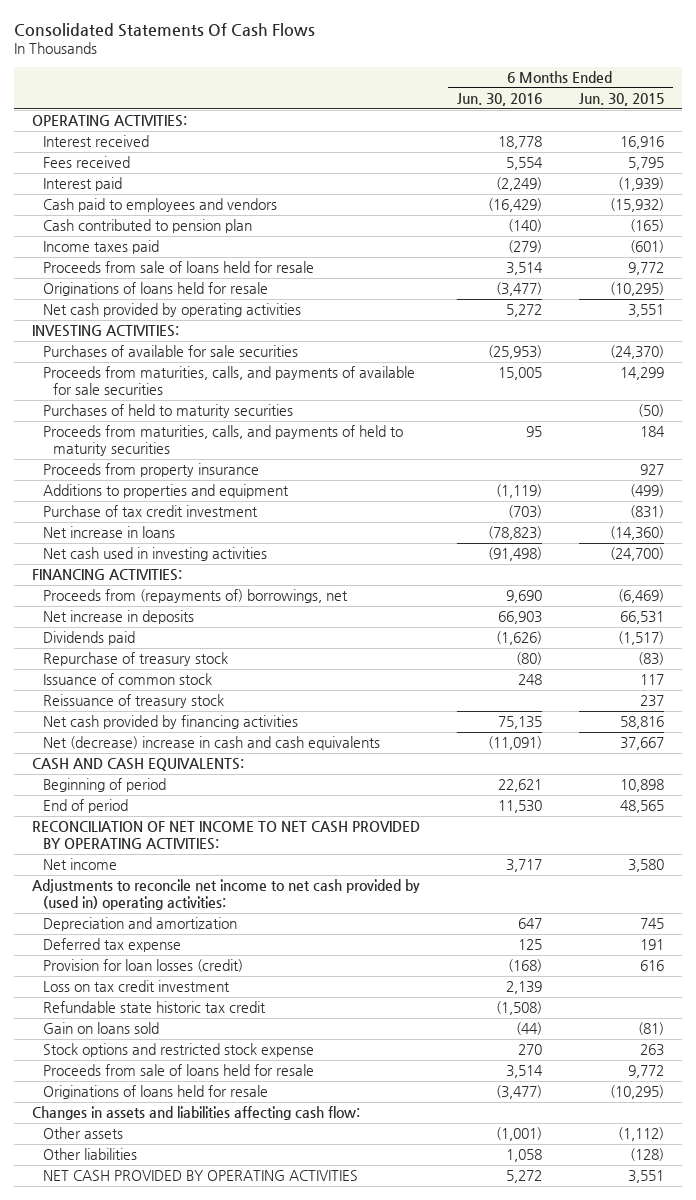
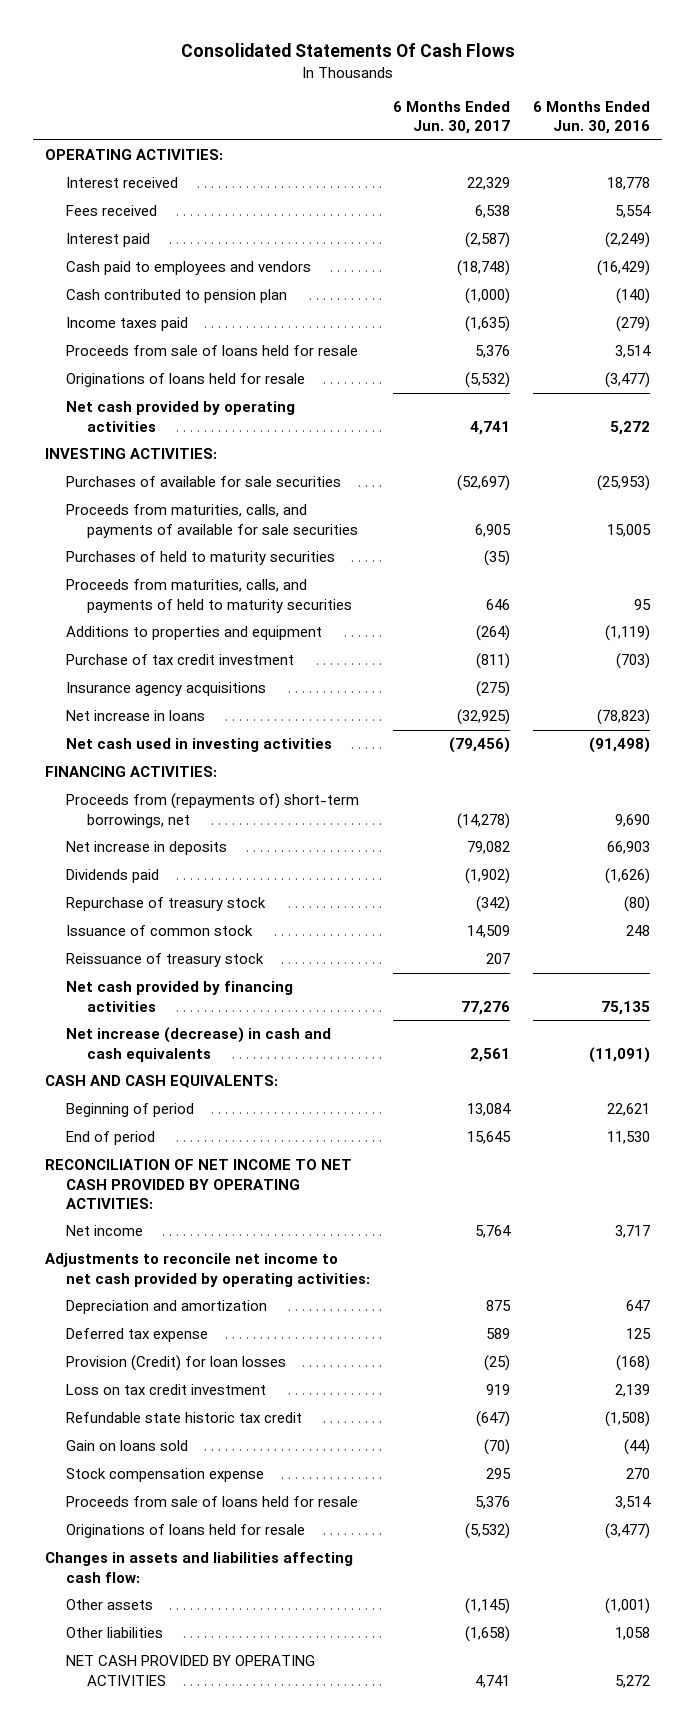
- | 6 Months Ended Jun. 30, 2016 | 6 Months Ended Jun. 30, 2015
+ | 6 Months Ended Jun. 30, 2017 | 6 Months Ended Jun. 30, 2016
- Proceeds from property insurance | | 927
+ Insurance agency acquisitions | (275) |
- Proceeds from (repayments of) borrowings, net | 9,690 | (6,469)
+ Proceeds from (repayments of) short-term borrowings, net | (14,278) | 9,690
- Net (decrease) increase in cash and cash equivalents | (11,091) | 37,667
+ Net increase (decrease) in cash and cash equivalents | 2,561 | (11,091)
- Adjustments to reconcile net income to net cash provided by (used in) operating activities:
+ Adjustments to reconcile net income to net cash provided by operating activities:
- Provision for loan losses (credit) | (168) | 616
+ Provision (Credit) for loan losses | (25) | (168)
- Stock options and restricted stock expense | 270 | 263
+ Stock compensation expense | 295 | 270

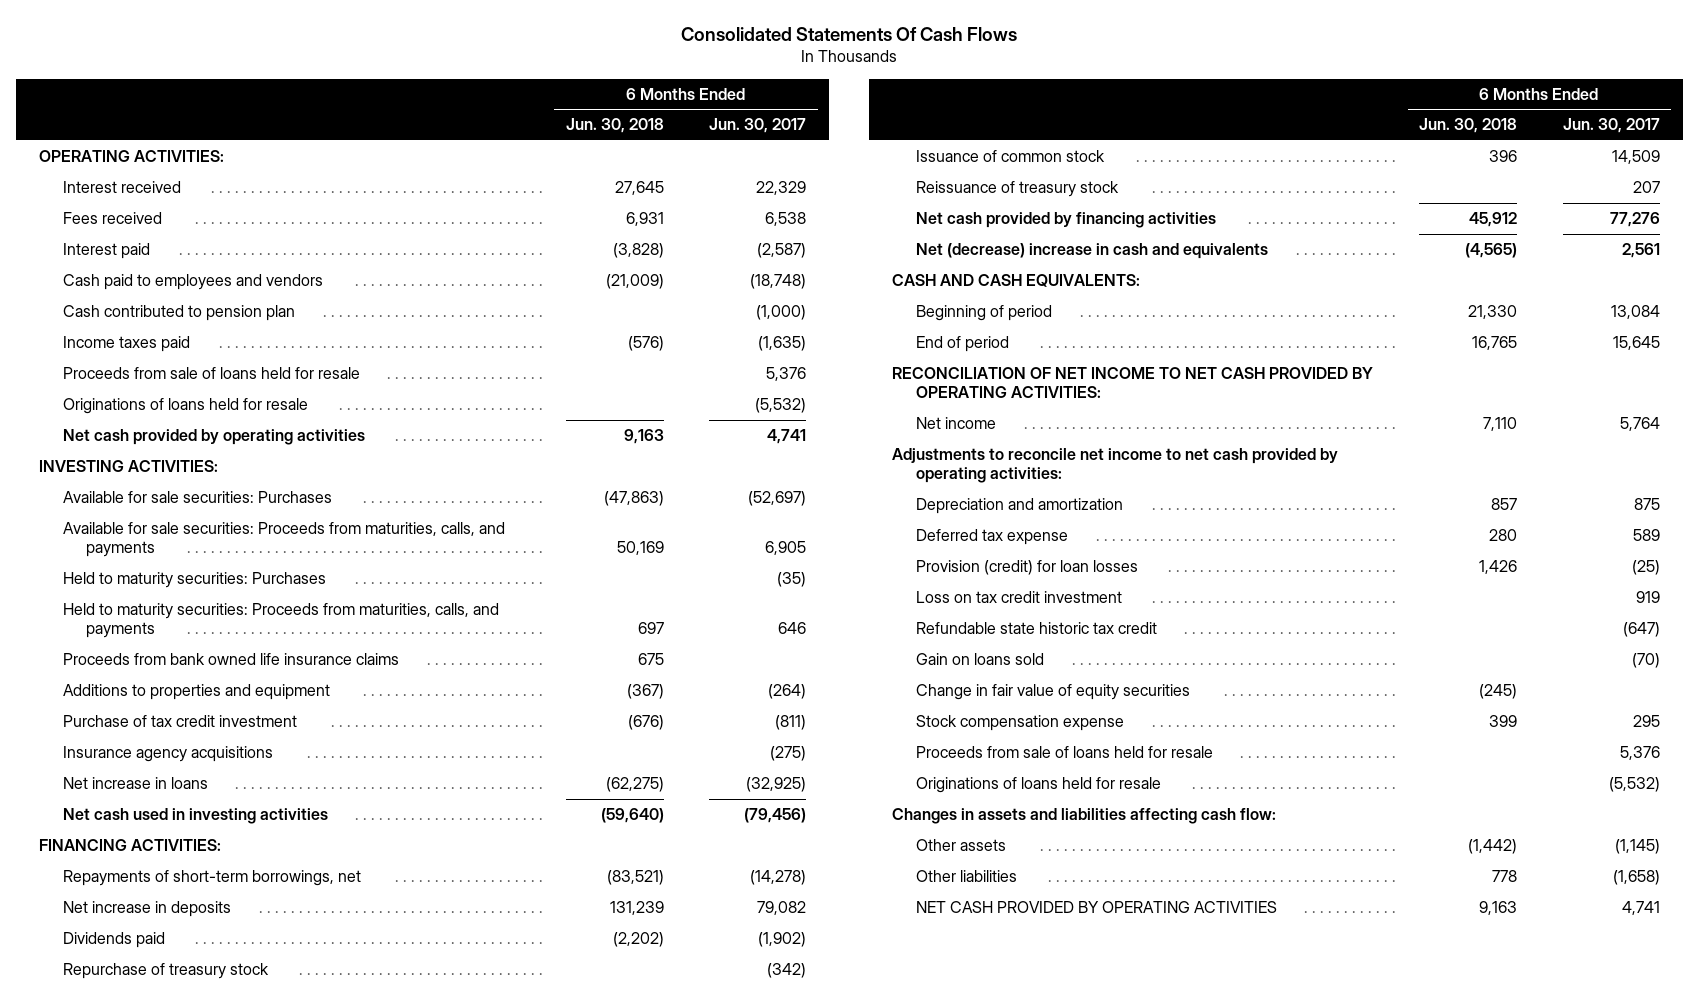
- | 6 Months Ended Jun. 30, 2017 | 6 Months Ended Jun. 30, 2016
+ | 6 Months Ended Jun. 30, 2018 | 6 Months Ended Jun. 30, 2017
- Purchases of available for sale securities | (52,697) | (25,953)
- Proceeds from maturities, calls, and payments of available for sale securities | 6,905 | 15,005
- Purchases of held to maturity securities | (35) |
- Proceeds from maturities, calls, and payments of held to maturity securities | 646 | 95
+ Available for sale securities: Purchases | (47,863) | (52,697)
+ Available for sale securities: Proceeds from maturities, calls, and payments | 50,169 | 6,905
+ Held to maturity securities: Purchases | | (35)
+ Held to maturity securities: Proceeds from maturities, calls, and payments | 697 | 646
+ Proceeds from bank owned life insurance claims | 675 |
- Proceeds from (repayments of) short-term borrowings, net | (14,278) | 9,690
+ Repayments of short-term borrowings, net | (83,521) | (14,278)
- Net increase (decrease) in cash and cash equivalents | 2,561 | (11,091)
+ Net (decrease) increase in cash and equivalents | (4,565) | 2,561
- Provision (Credit) for loan losses | (25) | (168)
+ Provision (credit) for loan losses | 1,426 | (25)
+ Change in fair value of equity securities | (245) |

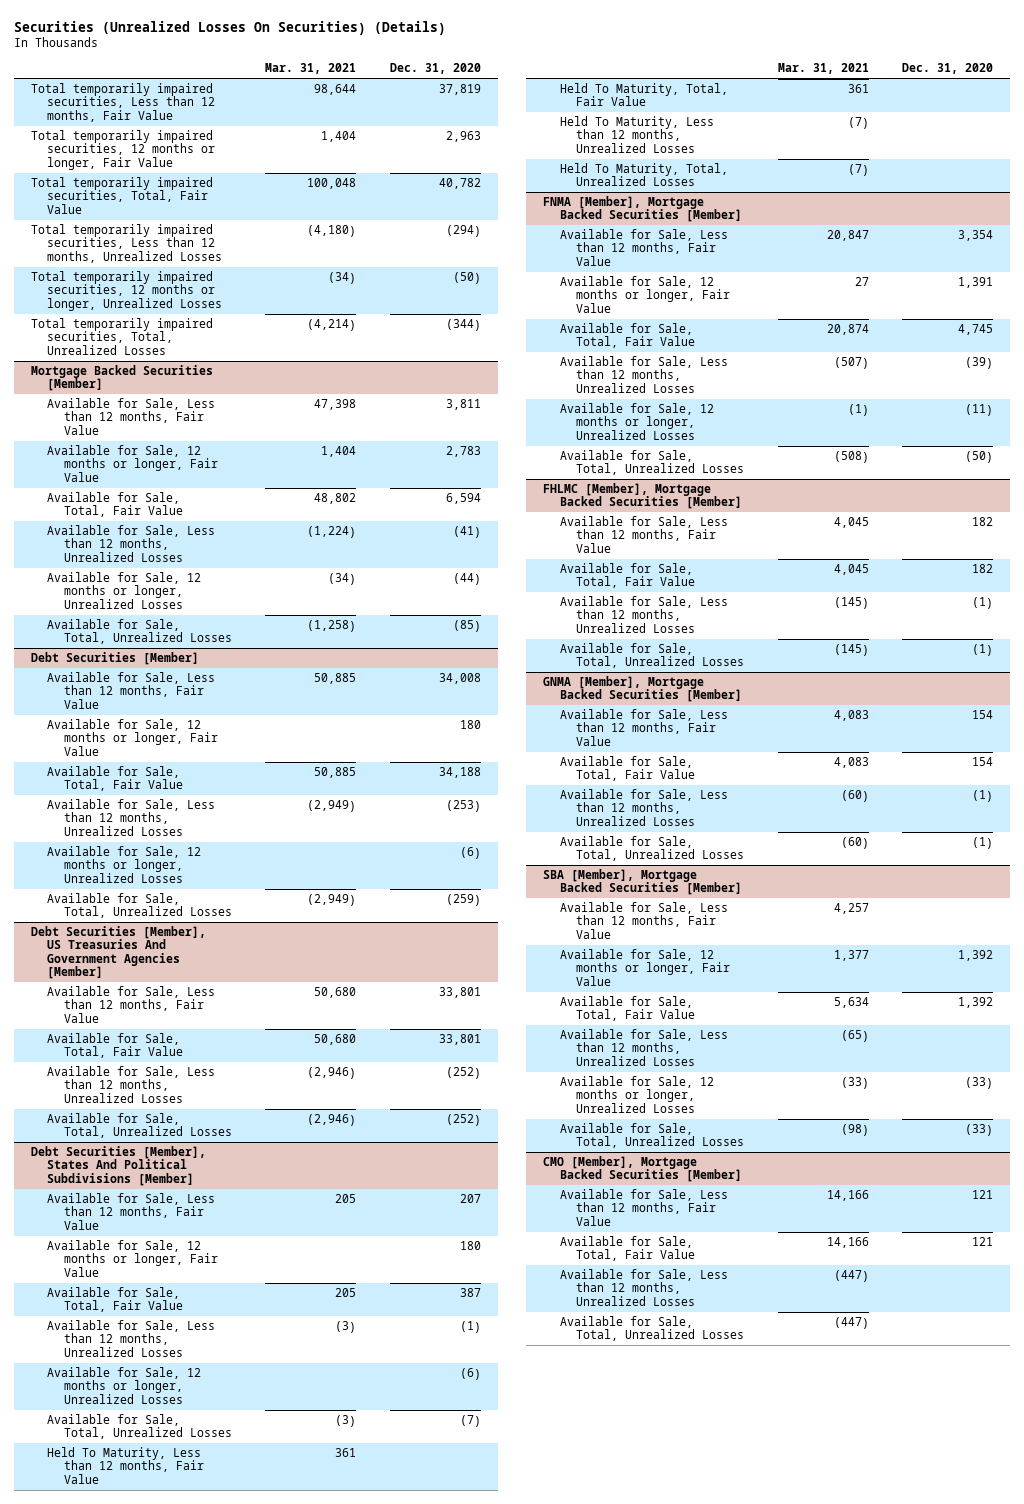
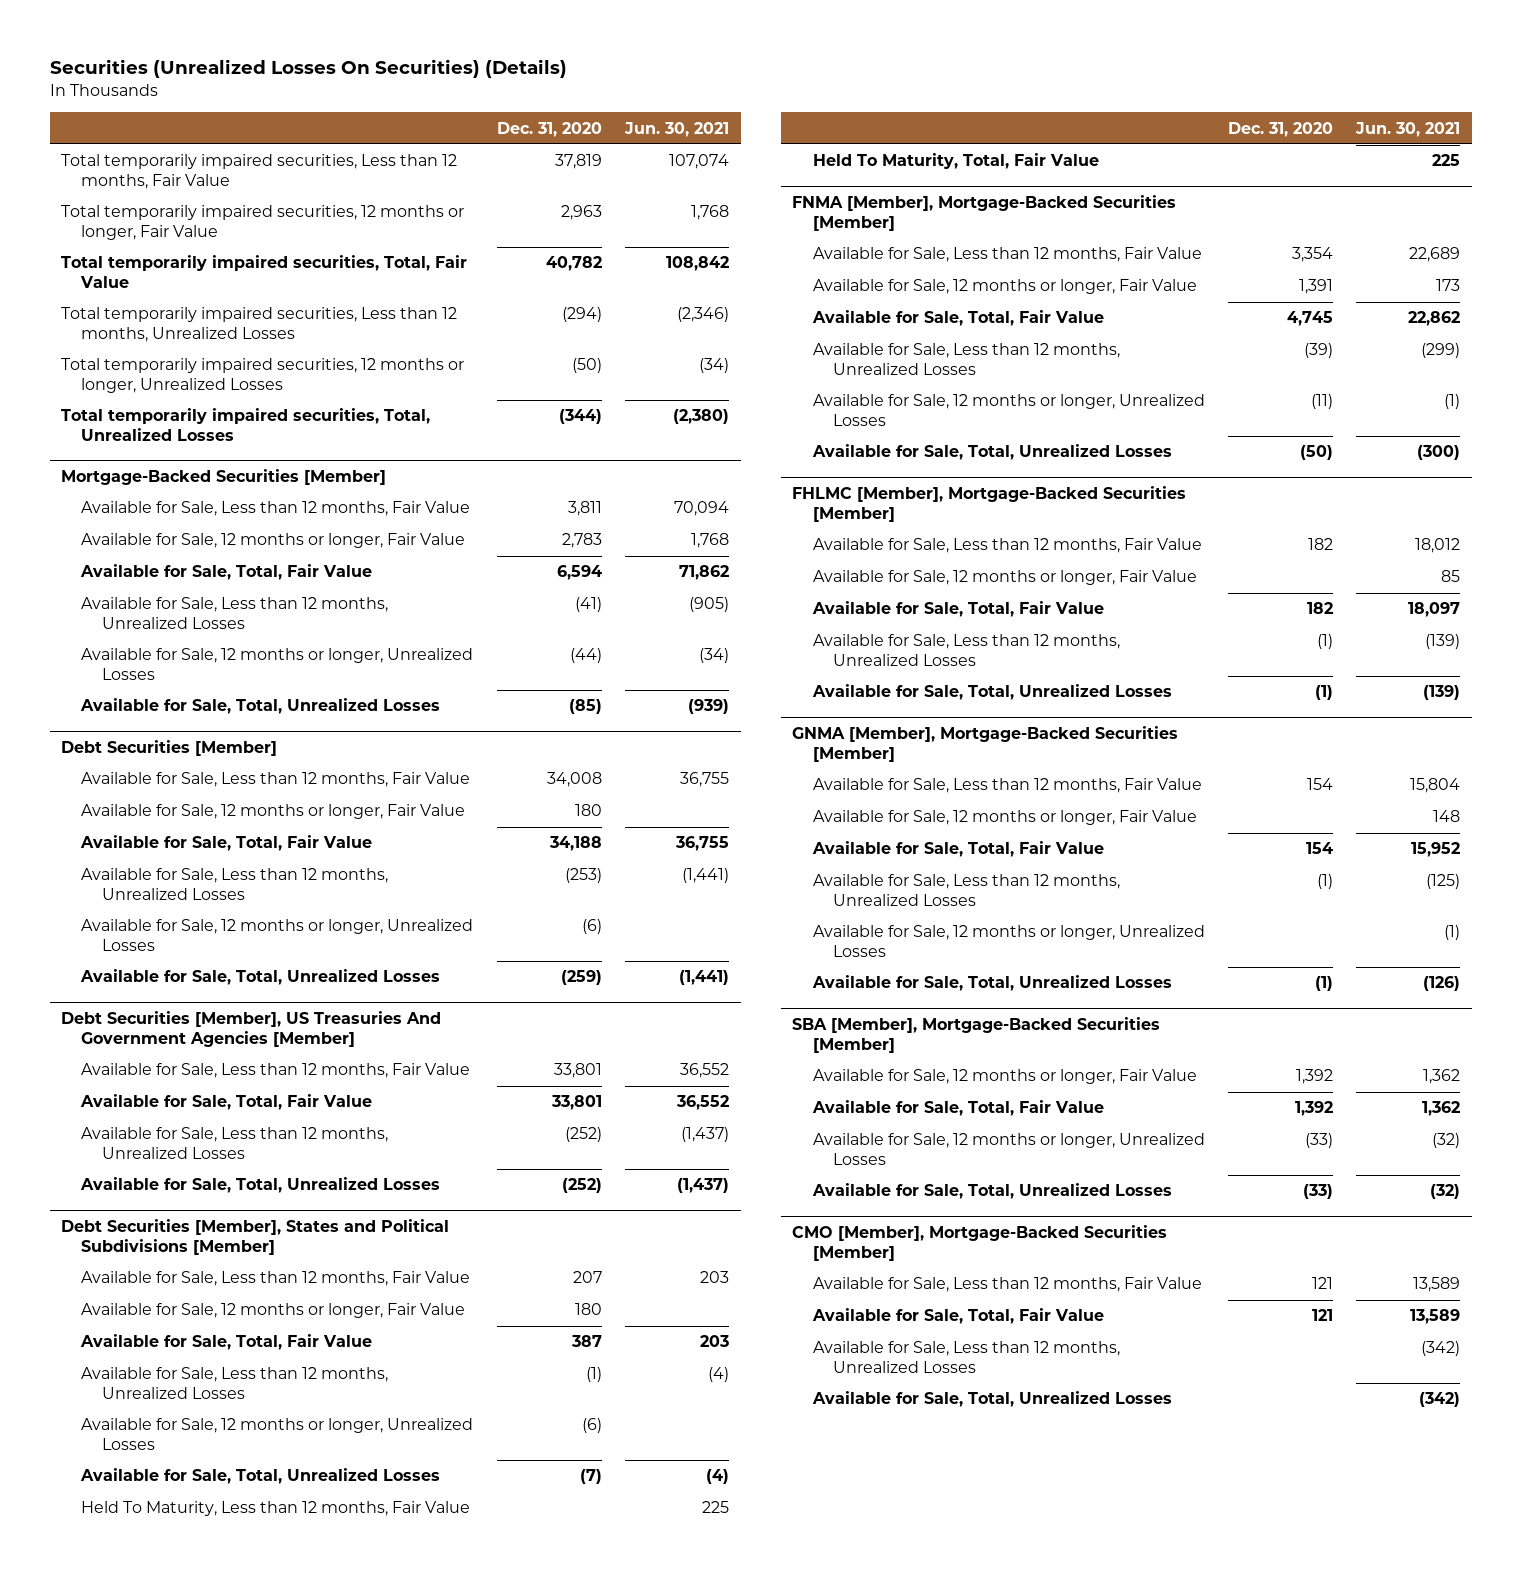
- | Mar. 31, 2021 | Dec. 31, 2020
+ | Dec. 31, 2020 | Jun. 30, 2021
- Mortgage Backed Securities [Member]
+ Mortgage-Backed Securities [Member]
- Debt Securities [Member], States And Political Subdivisions [Member]
+ Debt Securities [Member], States and Political Subdivisions [Member]
- Held To Maturity, Less than 12 months, Unrealized Losses | (7) |
- Held To Maturity, Total, Unrealized Losses | (7) |
- FNMA [Member], Mortgage Backed Securities [Member]
+ FNMA [Member], Mortgage-Backed Securities [Member]
- FHLMC [Member], Mortgage Backed Securities [Member]
+ FHLMC [Member], Mortgage-Backed Securities [Member]
+ Available for Sale, 12 months or longer, Fair Value | | 85
- GNMA [Member], Mortgage Backed Securities [Member]
+ GNMA [Member], Mortgage-Backed Securities [Member]
+ Available for Sale, 12 months or longer, Fair Value | | 148
+ Available for Sale, 12 months or longer, Unrealized Losses | | (1)
- SBA [Member], Mortgage Backed Securities [Member]
- Available for Sale, Less than 12 months, Fair Value | 4,257 |
+ SBA [Member], Mortgage-Backed Securities [Member]
- Available for Sale, Less than 12 months, Unrealized Losses | (65) |
- CMO [Member], Mortgage Backed Securities [Member]
+ CMO [Member], Mortgage-Backed Securities [Member]

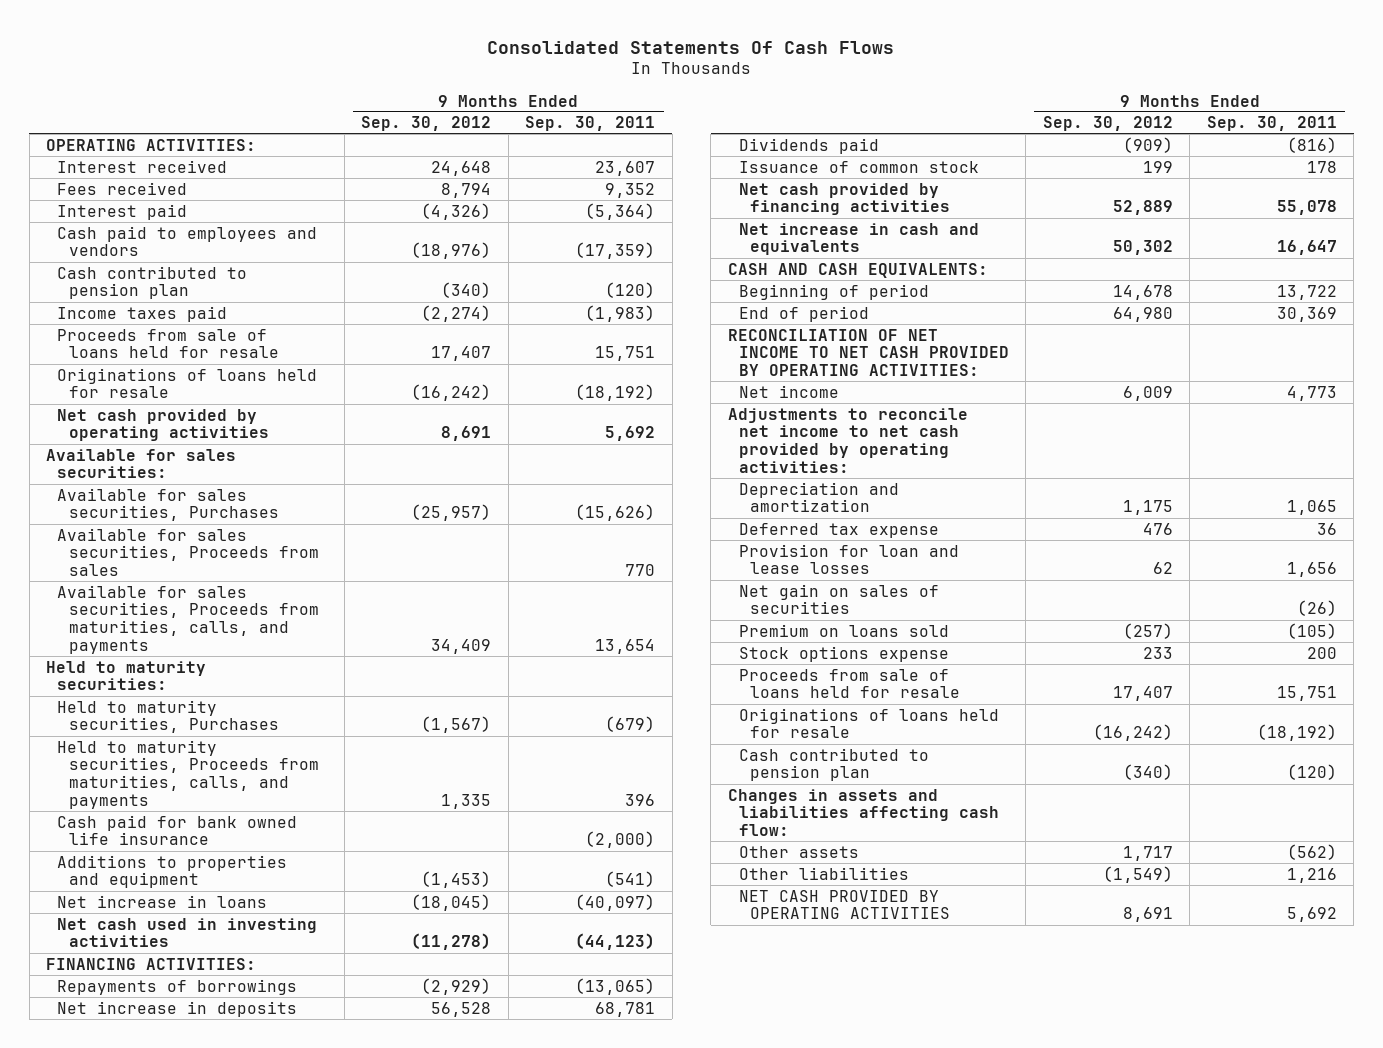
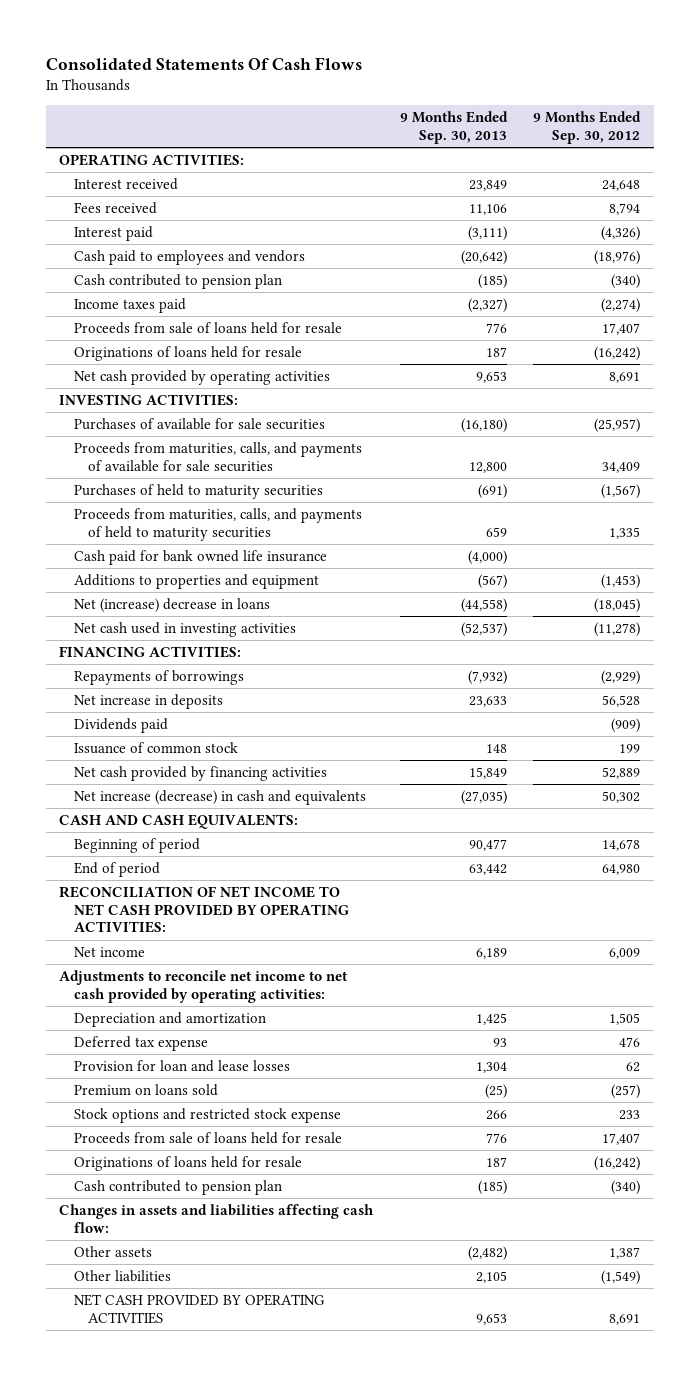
- | 9 Months Ended Sep. 30, 2012 | 9 Months Ended Sep. 30, 2011
+ | 9 Months Ended Sep. 30, 2013 | 9 Months Ended Sep. 30, 2012
- Available for sales securities:
- Available for sales securities, Purchases | (25,957) | (15,626)
- Available for sales securities, Proceeds from sales | | 770
- Available for sales securities, Proceeds from maturities, calls, and payments | 34,409 | 13,654
- Held to maturity securities:
- Held to maturity securities, Purchases | (1,567) | (679)
- Held to maturity securities, Proceeds from maturities, calls, and payments | 1,335 | 396
+ INVESTING ACTIVITIES:
+ Purchases of available for sale securities | (16,180) | (25,957)
+ Proceeds from maturities, calls, and payments of available for sale securities | 12,800 | 34,409
+ Purchases of held to maturity securities | (691) | (1,567)
+ Proceeds from maturities, calls, and payments of held to maturity securities | 659 | 1,335
- Net increase in loans | (18,045) | (40,097)
+ Net (increase) decrease in loans | (44,558) | (18,045)
- Net increase in cash and equivalents | 50,302 | 16,647
+ Net increase (decrease) in cash and equivalents | (27,035) | 50,302
- Depreciation and amortization | 1,175 | 1,065
+ Depreciation and amortization | 1,425 | 1,505
- Net gain on sales of securities | | (26)
- Stock options expense | 233 | 200
+ Stock options and restricted stock expense | 266 | 233
- Other assets | 1,717 | (562)
+ Other assets | (2,482) | 1,387

